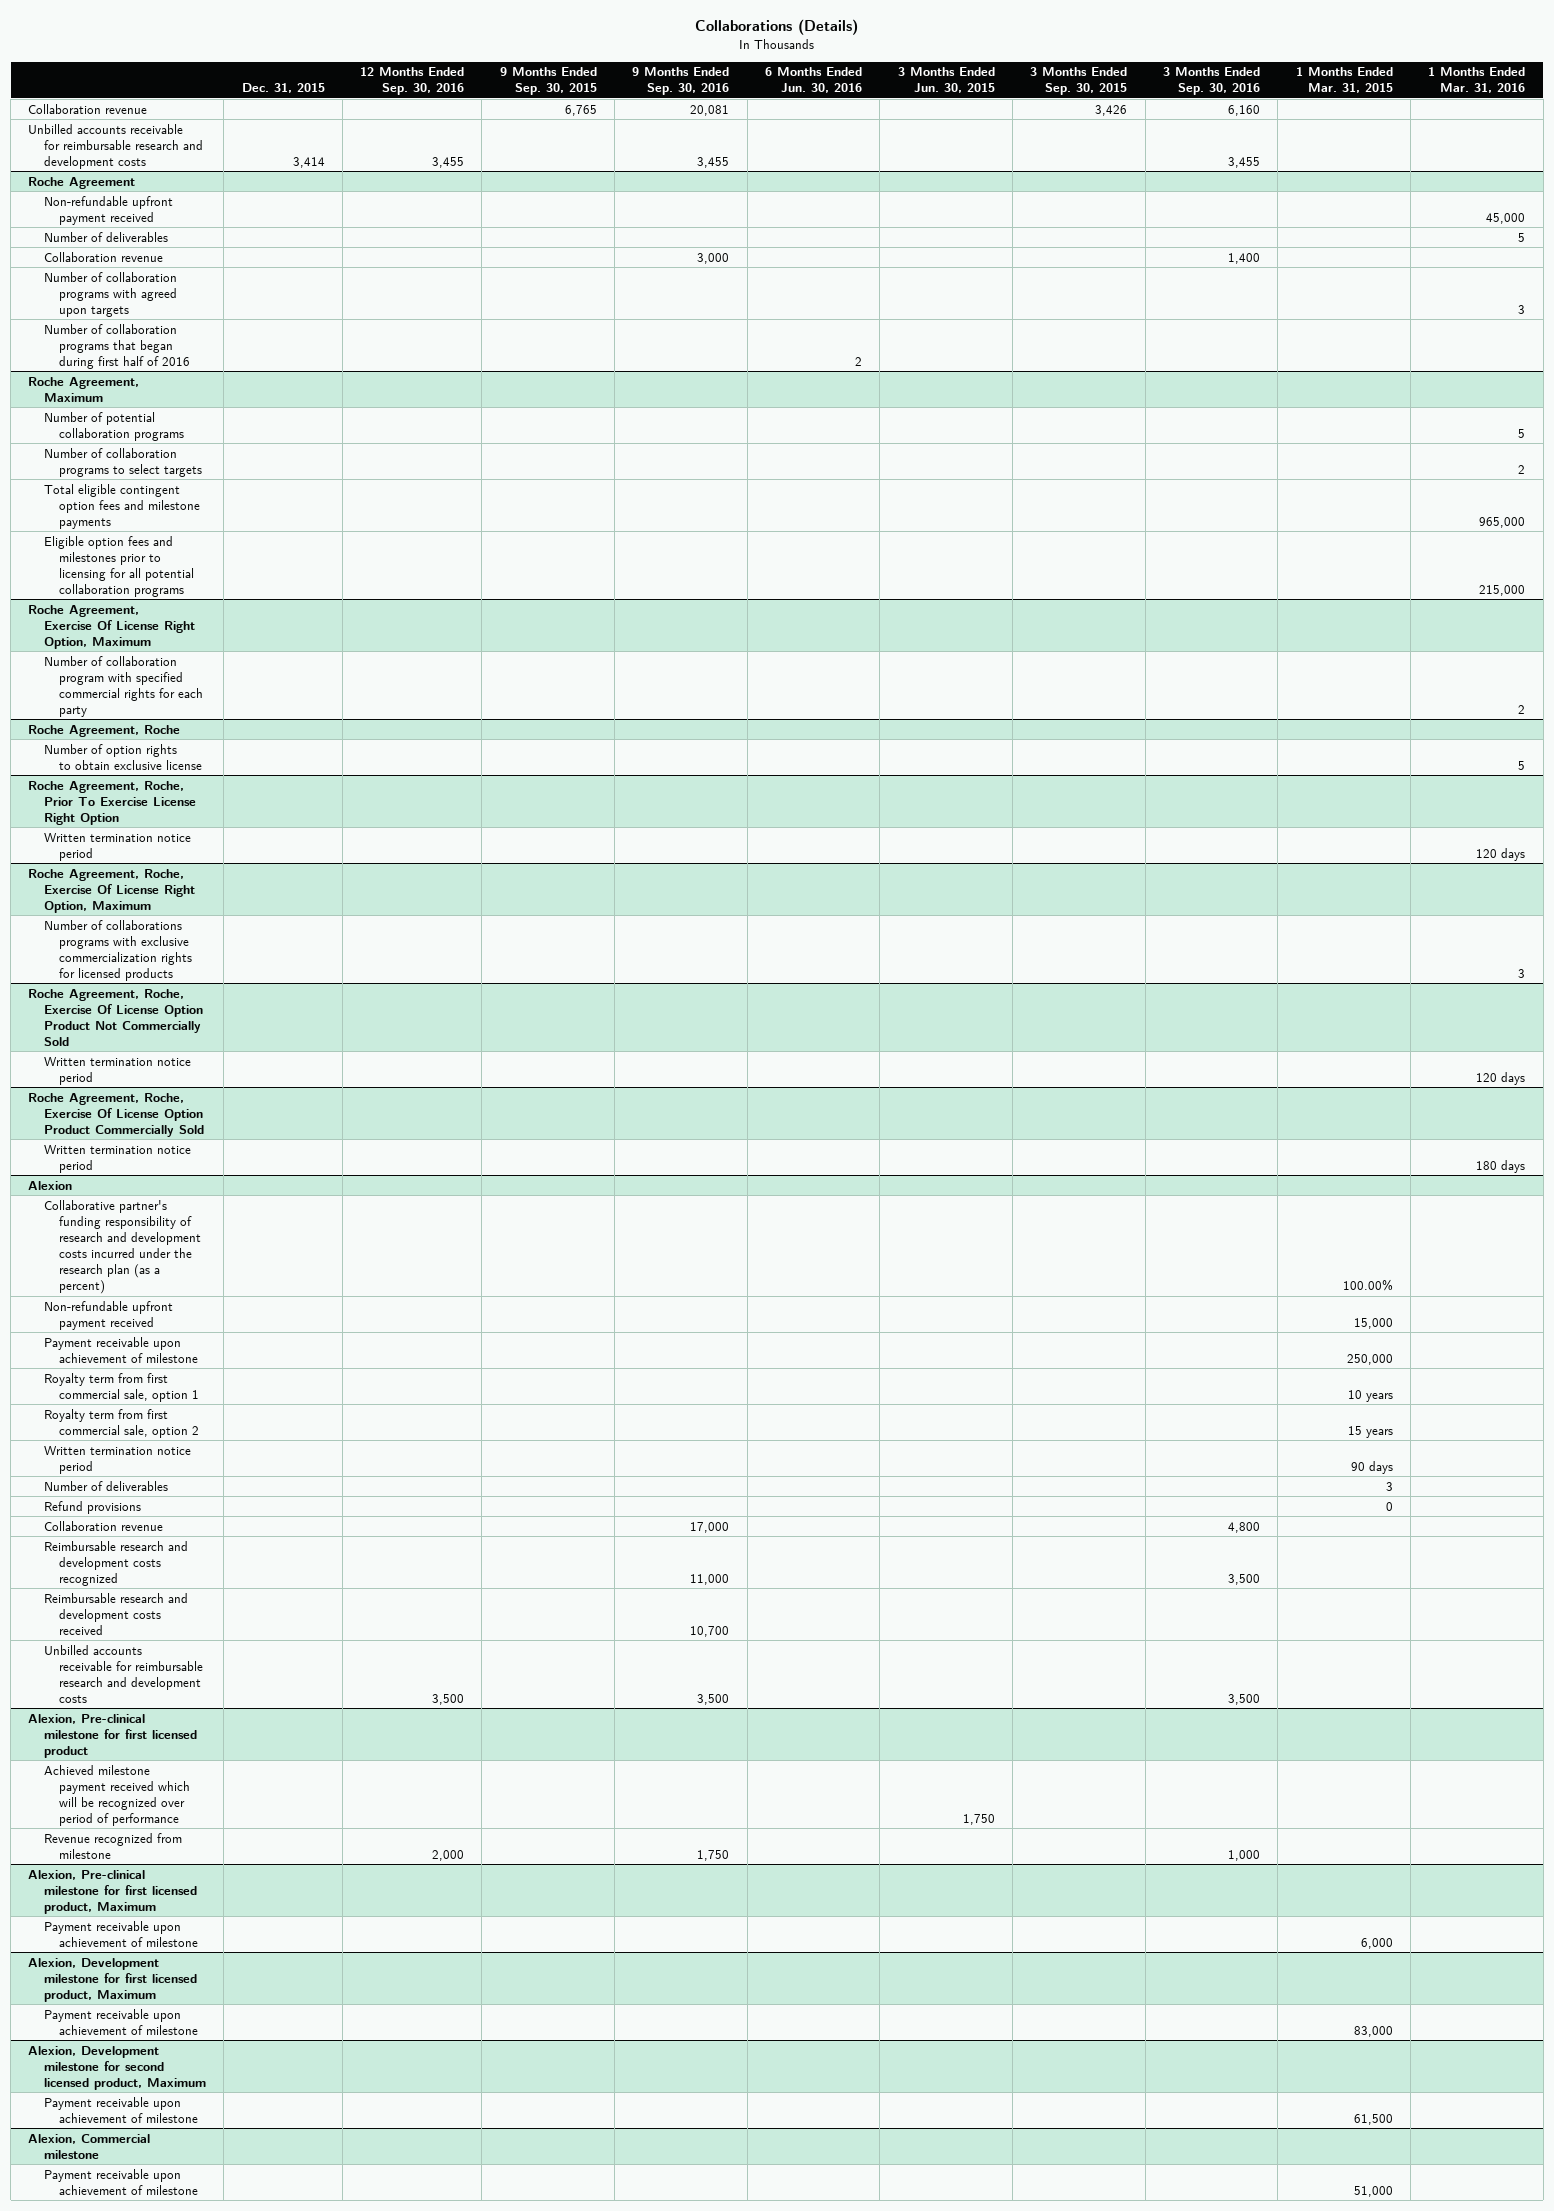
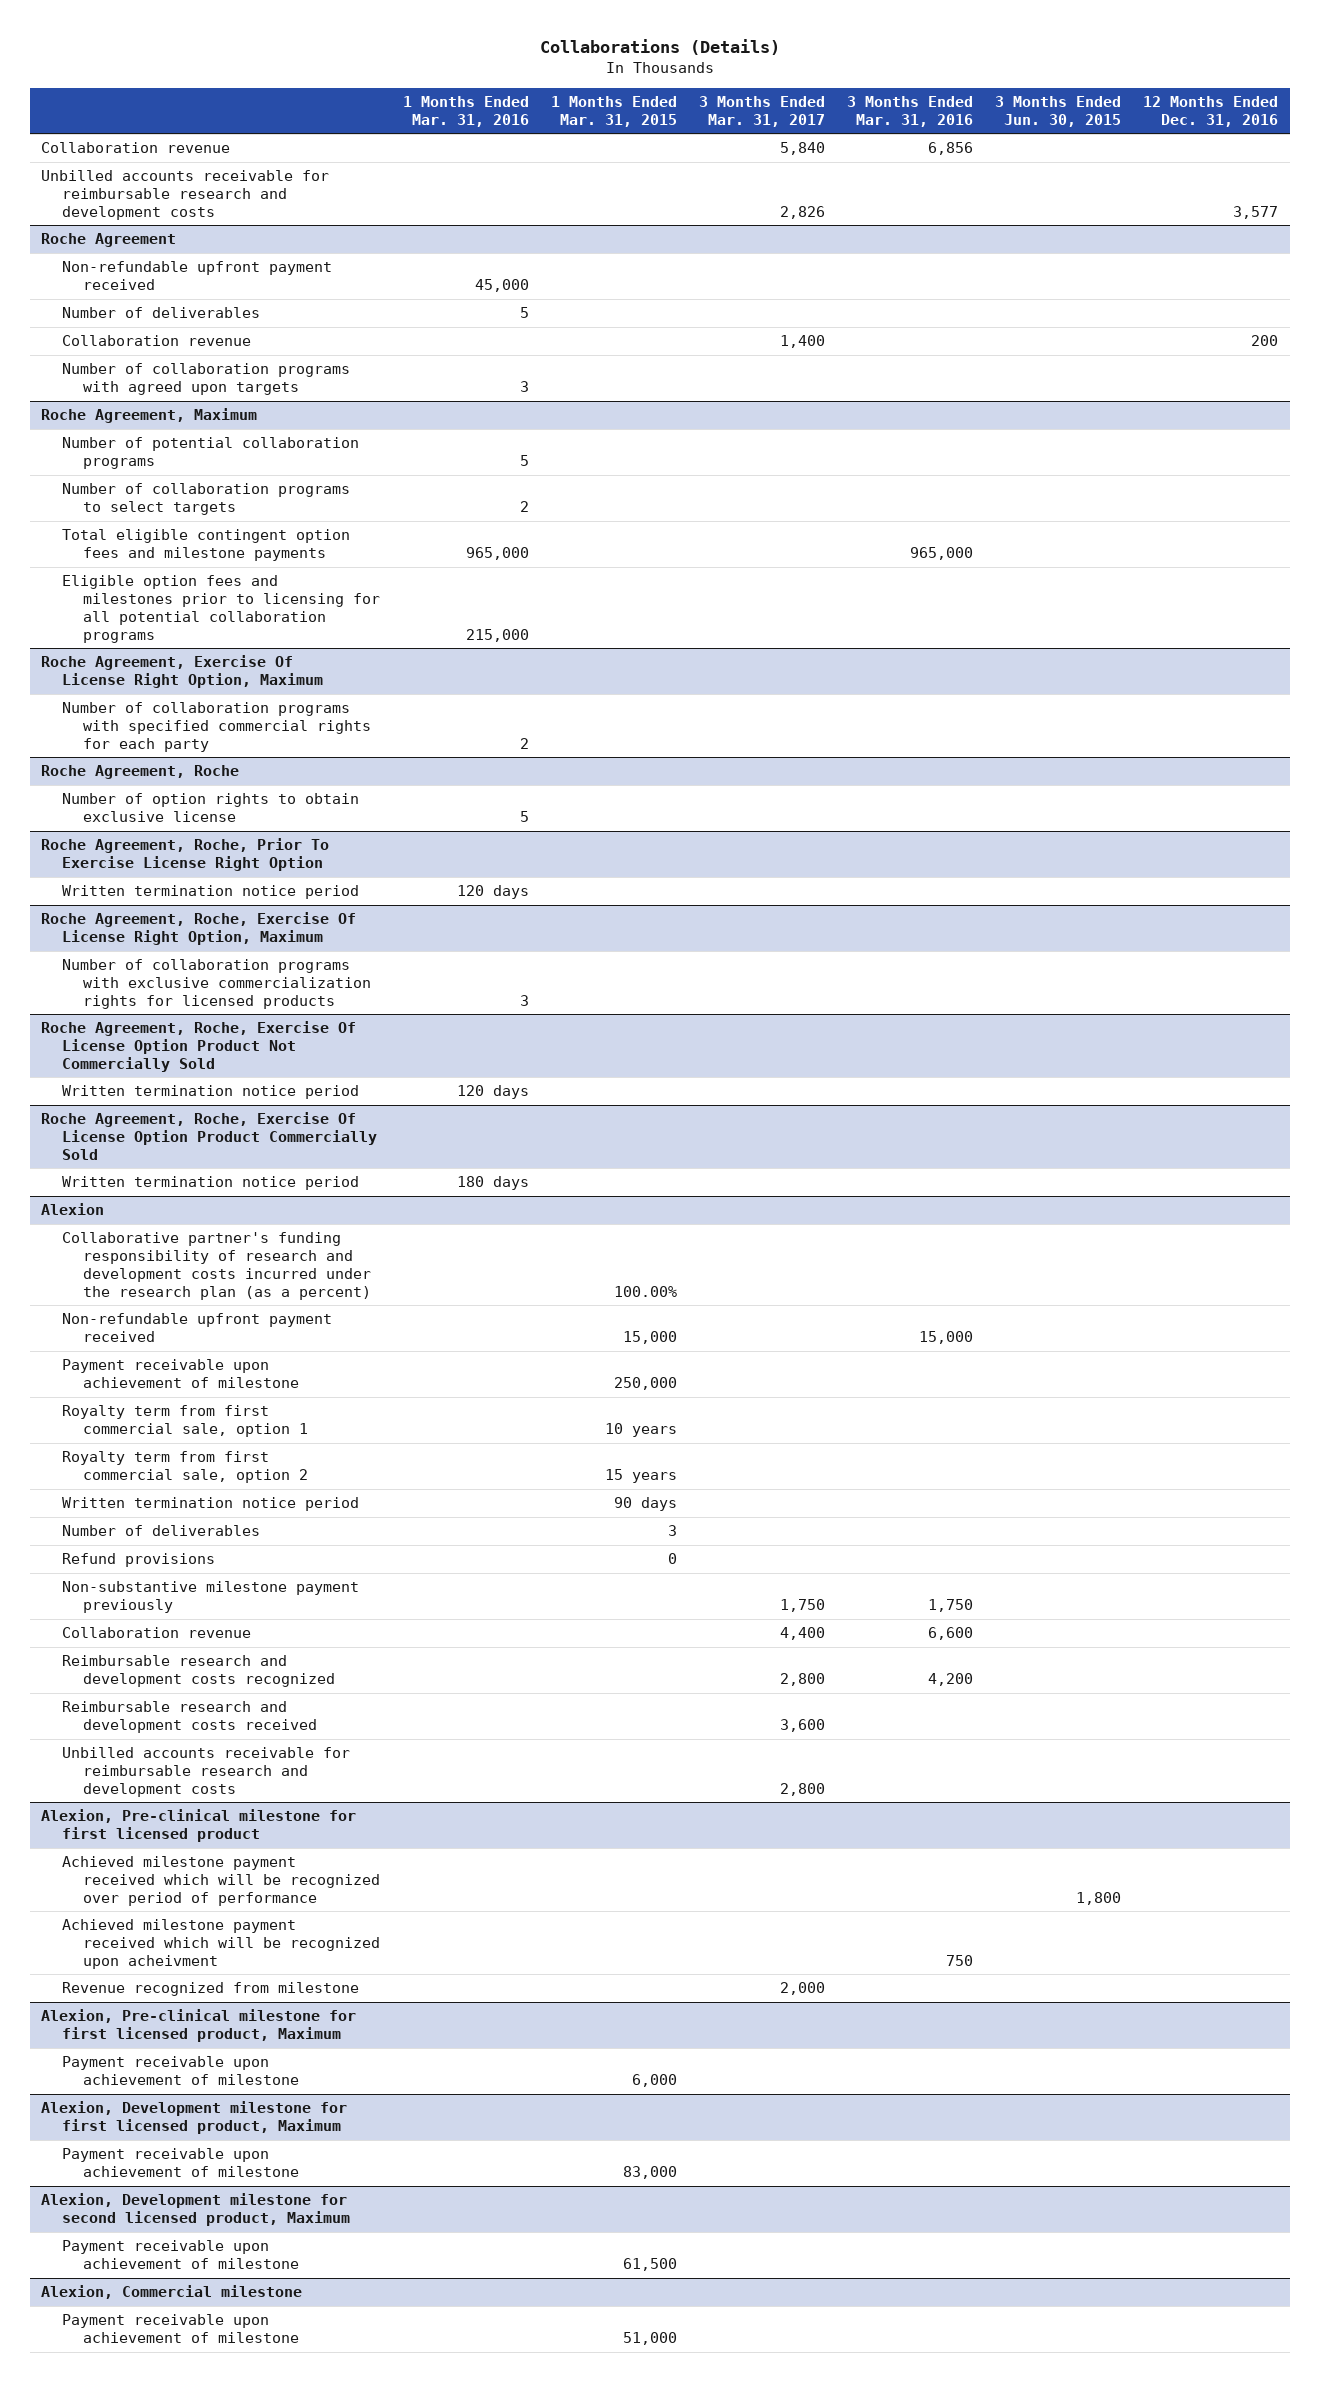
- | Dec. 31, 2015 | 12 Months Ended Sep. 30, 2016 | 9 Months Ended Sep. 30, 2015 | 9 Months Ended Sep. 30, 2016 | 6 Months Ended Jun. 30, 2016 | 3 Months Ended Jun. 30, 2015 | 3 Months Ended Sep. 30, 2015 | 3 Months Ended Sep. 30, 2016 | 1 Months Ended Mar. 31, 2015 | 1 Months Ended Mar. 31, 2016
+ | 1 Months Ended Mar. 31, 2016 | 1 Months Ended Mar. 31, 2015 | 3 Months Ended Mar. 31, 2017 | 3 Months Ended Mar. 31, 2016 | 3 Months Ended Jun. 30, 2015 | 12 Months Ended Dec. 31, 2016
@ Roche Agreement
- Number of collaboration programs that began during first half of 2016 | | | | | 2 | | | | |
@ Roche Agreement, Exercise Of License Right Option, Maximum
- Number of collaboration program with specified commercial rights for each party | | | | | | | | | | 2
+ Number of collaboration programs with specified commercial rights for each party | 2 | | | | |
@ Roche Agreement, Roche, Exercise Of License Right Option, Maximum
- Number of collaborations programs with exclusive commercialization rights for licensed products | | | | | | | | | | 3
+ Number of collaboration programs with exclusive commercialization rights for licensed products | 3 | | | | |
@ Alexion
+ Non-substantive milestone payment previously | | | 1,750 | 1,750 | |
@ Alexion, Pre-clinical milestone for first licensed product
- Achieved milestone payment received which will be recognized over period of performance | | | | | | 1,750 | | | |
+ Achieved milestone payment received which will be recognized over period of performance | | | | | 1,800 |
+ Achieved milestone payment received which will be recognized upon acheivment | | | | 750 | |

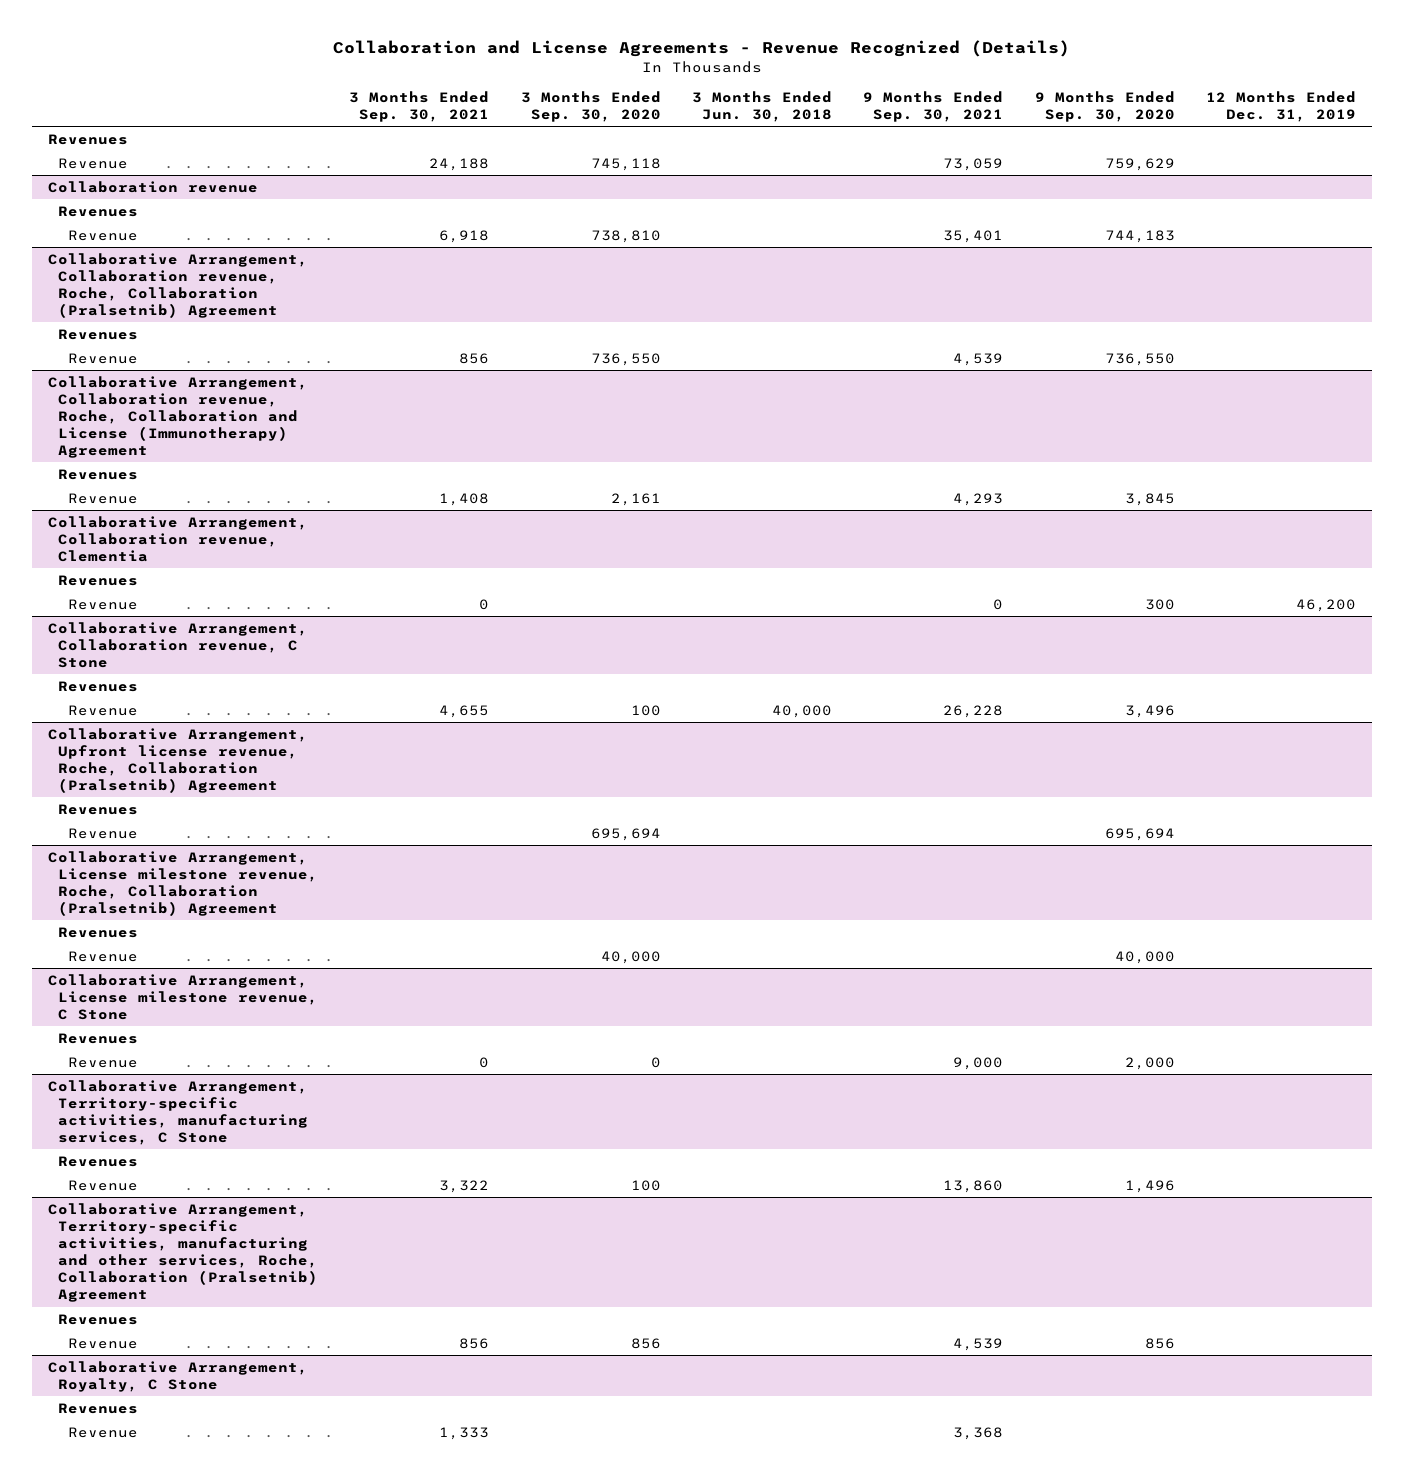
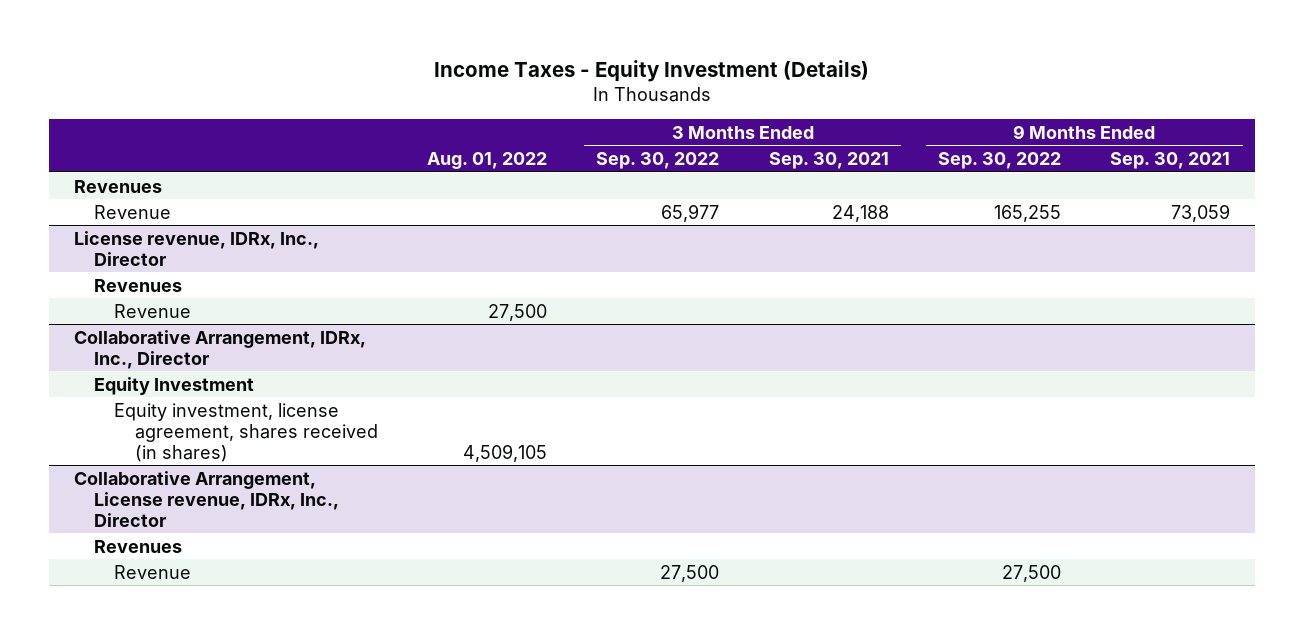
- Collaboration and License Agreements - Revenue Recognized (Details)
+ Income Taxes - Equity Investment (Details)
- | 3 Months Ended Sep. 30, 2021 | 3 Months Ended Sep. 30, 2020 | 3 Months Ended Jun. 30, 2018 | 9 Months Ended Sep. 30, 2021 | 9 Months Ended Sep. 30, 2020 | 12 Months Ended Dec. 31, 2019
+ | Aug. 01, 2022 | 3 Months Ended Sep. 30, 2022 | 3 Months Ended Sep. 30, 2021 | 9 Months Ended Sep. 30, 2022 | 9 Months Ended Sep. 30, 2021
- Collaboration revenue
- Revenues
- Revenue | 6,918 | 738,810 | | 35,401 | 744,183 |
- Collaborative Arrangement, Collaboration revenue, Roche, Collaboration (Pralsetnib) Agreement
- Revenues
- Revenue | 856 | 736,550 | | 4,539 | 736,550 |
- Collaborative Arrangement, Collaboration revenue, Roche, Collaboration and License (Immunotherapy) Agreement
- Revenues
- Revenue | 1,408 | 2,161 | | 4,293 | 3,845 |
- Collaborative Arrangement, Collaboration revenue, Clementia
- Revenues
- Revenue | 0 | | | 0 | 300 | 46,200
- Collaborative Arrangement, Collaboration revenue, C Stone
- Revenues
- Revenue | 4,655 | 100 | 40,000 | 26,228 | 3,496 |
- Collaborative Arrangement, Upfront license revenue, Roche, Collaboration (Pralsetnib) Agreement
- Revenues
- Revenue | | 695,694 | | | 695,694 |
- Collaborative Arrangement, License milestone revenue, Roche, Collaboration (Pralsetnib) Agreement
- Revenues
- Revenue | | 40,000 | | | 40,000 |
- Collaborative Arrangement, License milestone revenue, C Stone
- Revenues
- Revenue | 0 | 0 | | 9,000 | 2,000 |
- Collaborative Arrangement, Territory-specific activities, manufacturing services, C Stone
- Revenues
- Revenue | 3,322 | 100 | | 13,860 | 1,496 |
- Collaborative Arrangement, Territory-specific activities, manufacturing and other services, Roche, Collaboration (Pralsetnib) Agreement
- Revenues
- Revenue | 856 | 856 | | 4,539 | 856 |
- Collaborative Arrangement, Royalty, C Stone
- Revenues
- Revenue | 1,333 | | | 3,368 | |
+ License revenue, IDRx, Inc., Director
+ Revenues
+ Revenue | 27,500 | | | |
+ Collaborative Arrangement, IDRx, Inc., Director
+ Equity Investment
+ Equity investment, license agreement, shares received (in shares) | 4,509,105 | | | |
+ Collaborative Arrangement, License revenue, IDRx, Inc., Director
+ Revenues
+ Revenue | | 27,500 | | 27,500 |

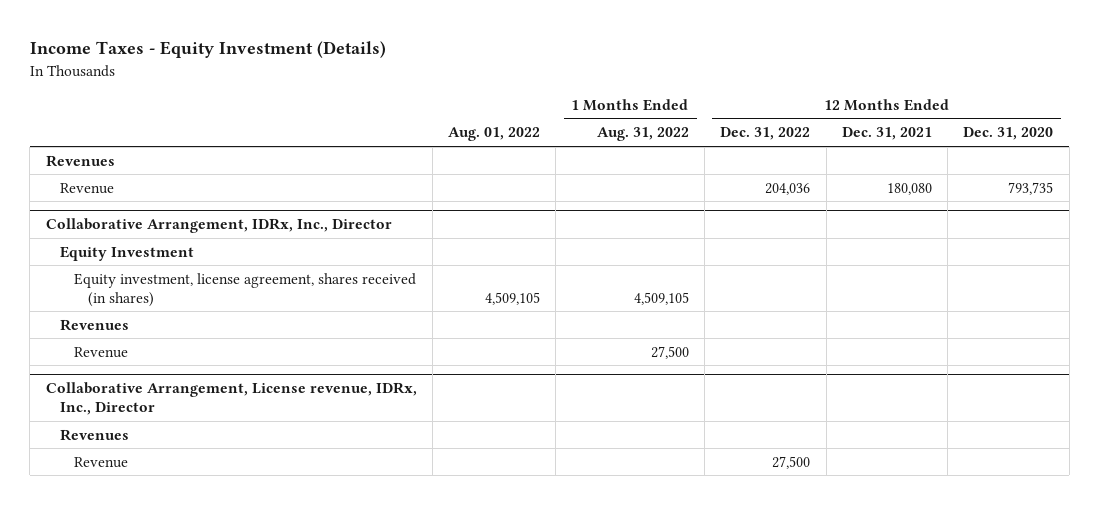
- | Aug. 01, 2022 | 3 Months Ended Sep. 30, 2022 | 3 Months Ended Sep. 30, 2021 | 9 Months Ended Sep. 30, 2022 | 9 Months Ended Sep. 30, 2021
+ | Aug. 01, 2022 | 1 Months Ended Aug. 31, 2022 | 12 Months Ended Dec. 31, 2022 | 12 Months Ended Dec. 31, 2021 | 12 Months Ended Dec. 31, 2020
- License revenue, IDRx, Inc., Director
- Revenues
- Revenue | 27,500 | | | |
@ Collaborative Arrangement, IDRx, Inc., Director
+ Revenues
+ Revenue | | 27,500 | | |

